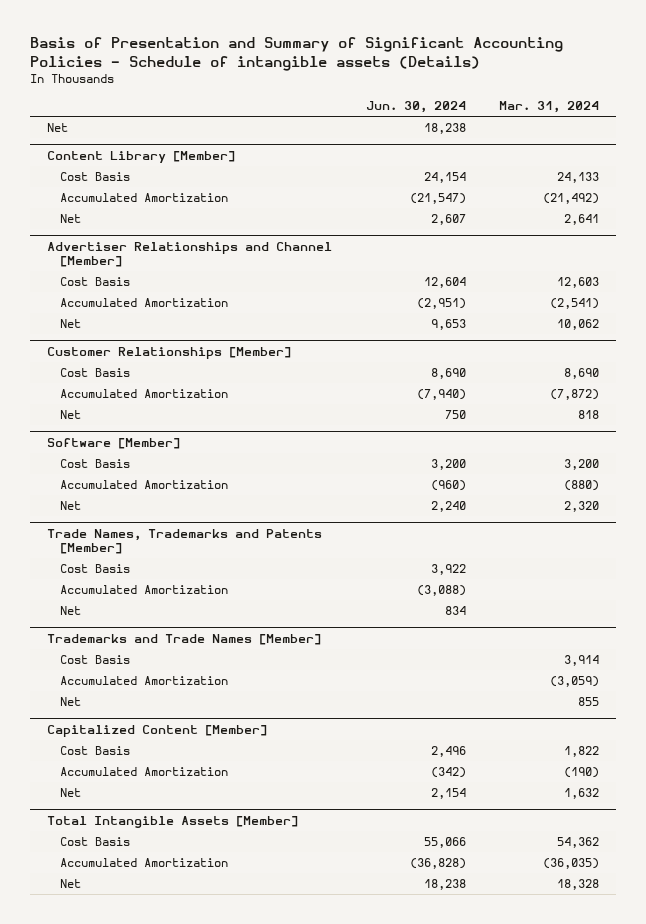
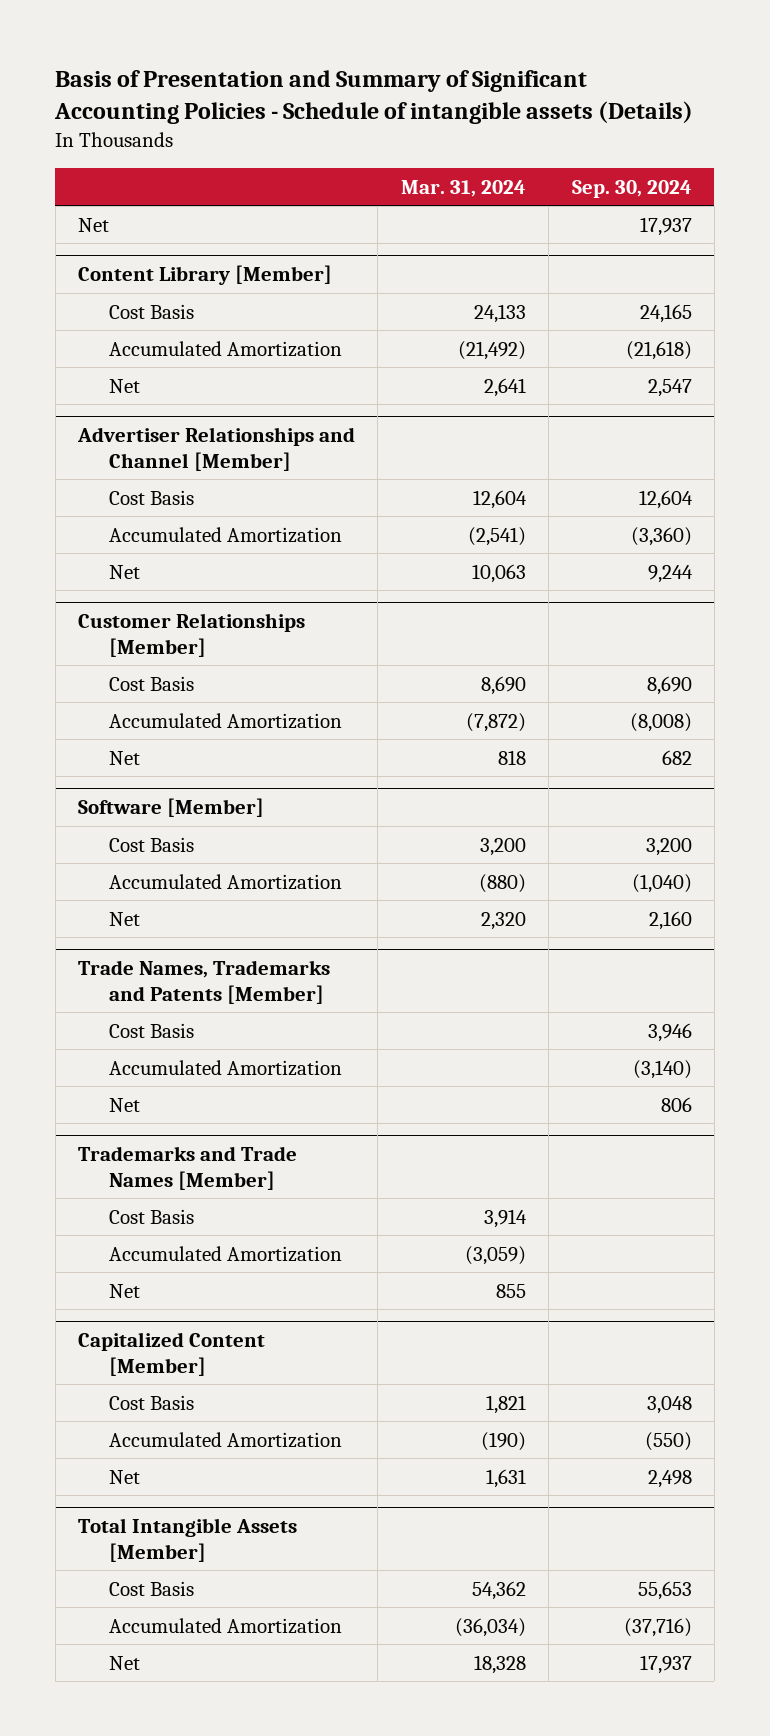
- | Jun. 30, 2024 | Mar. 31, 2024
+ | Mar. 31, 2024 | Sep. 30, 2024
@ Advertiser Relationships and Channel [Member]
- Cost Basis | 12,604 | 12,603
+ Cost Basis | 12,604 | 12,604
- Net | 9,653 | 10,062
+ Net | 10,063 | 9,244
@ Capitalized Content [Member]
- Cost Basis | 2,496 | 1,822
+ Cost Basis | 1,821 | 3,048
- Net | 2,154 | 1,632
+ Net | 1,631 | 2,498
@ Total Intangible Assets [Member]
- Accumulated Amortization | (36,828) | (36,035)
+ Accumulated Amortization | (36,034) | (37,716)

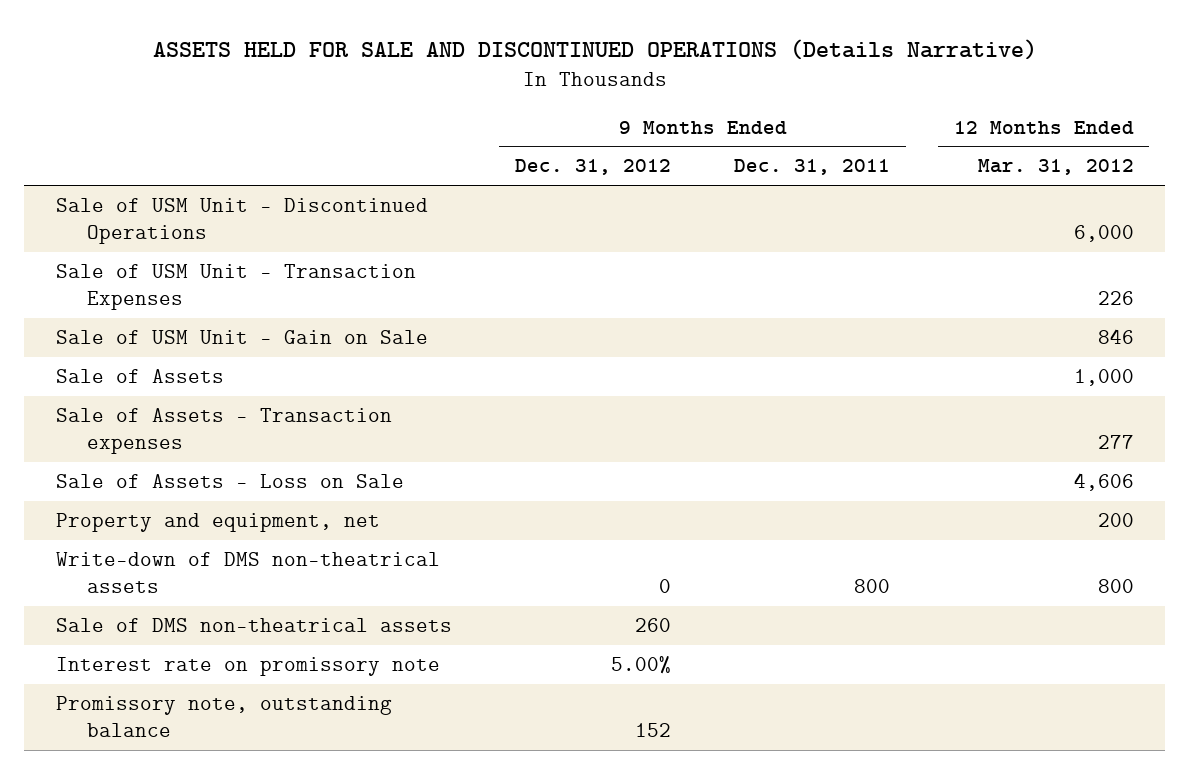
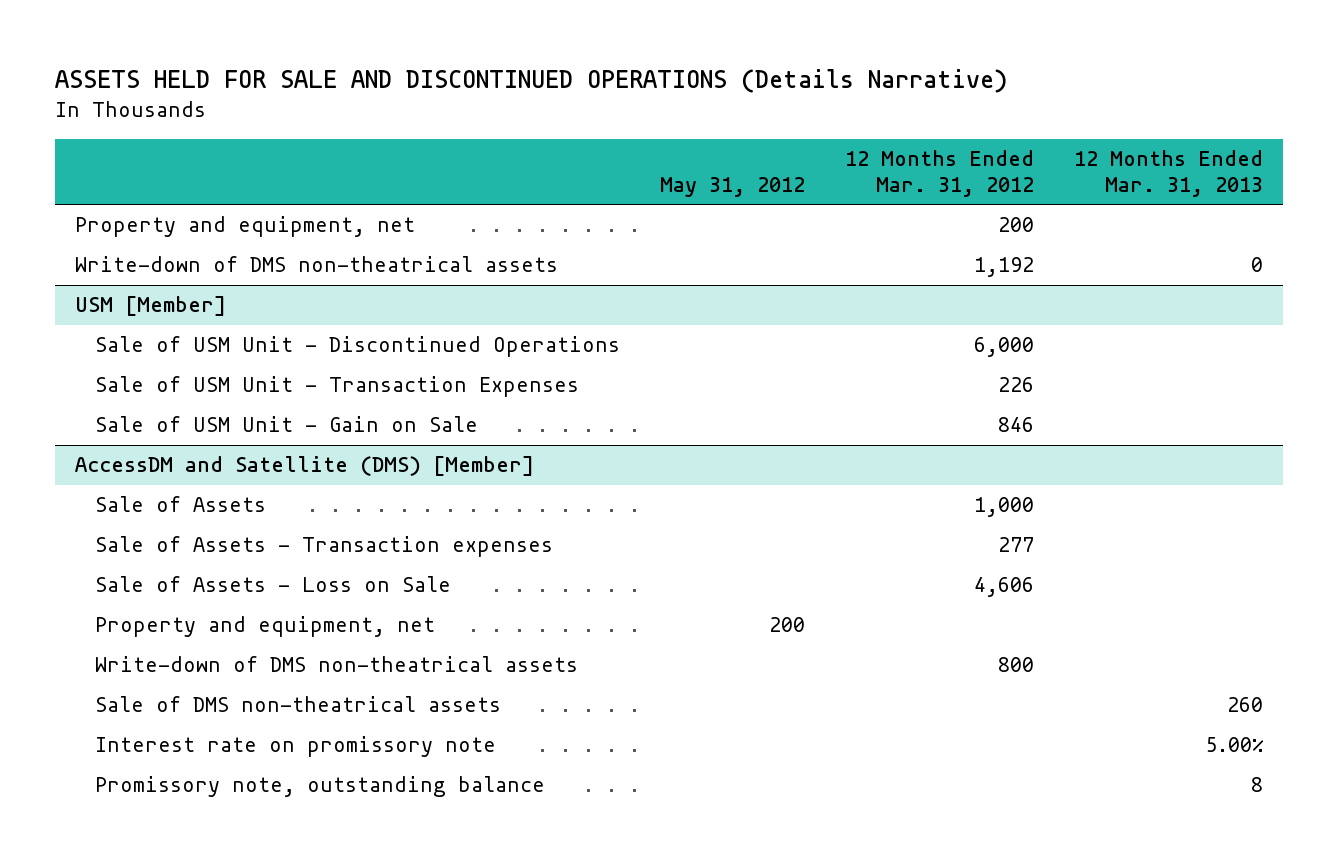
- | 9 Months Ended Dec. 31, 2012 | 9 Months Ended Dec. 31, 2011 | 12 Months Ended Mar. 31, 2012
+ | May 31, 2012 | 12 Months Ended Mar. 31, 2012 | 12 Months Ended Mar. 31, 2013
moved up: Property and equipment, net | | 200 |
+ Write-down of DMS non-theatrical assets | | 1,192 | 0
+ USM [Member]
+ AccessDM and Satellite (DMS) [Member]
+ Property and equipment, net | 200 | |

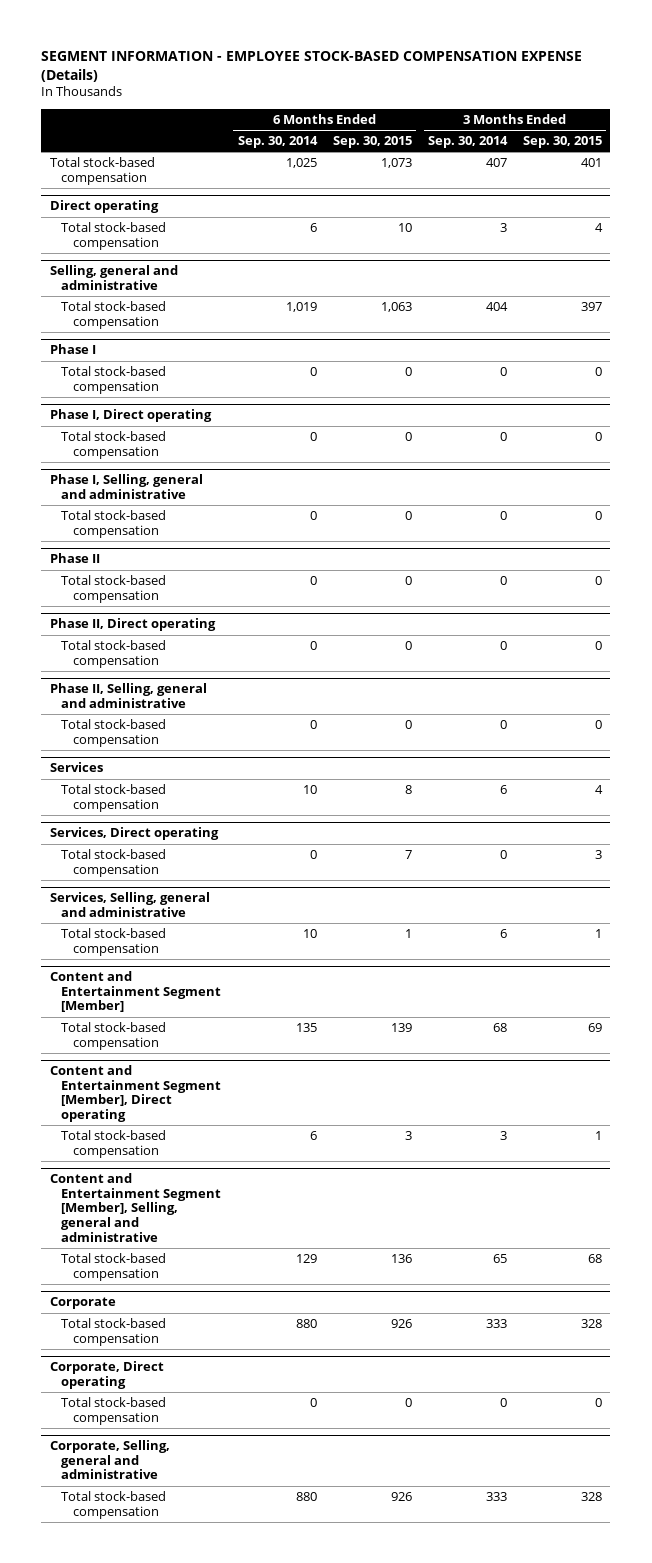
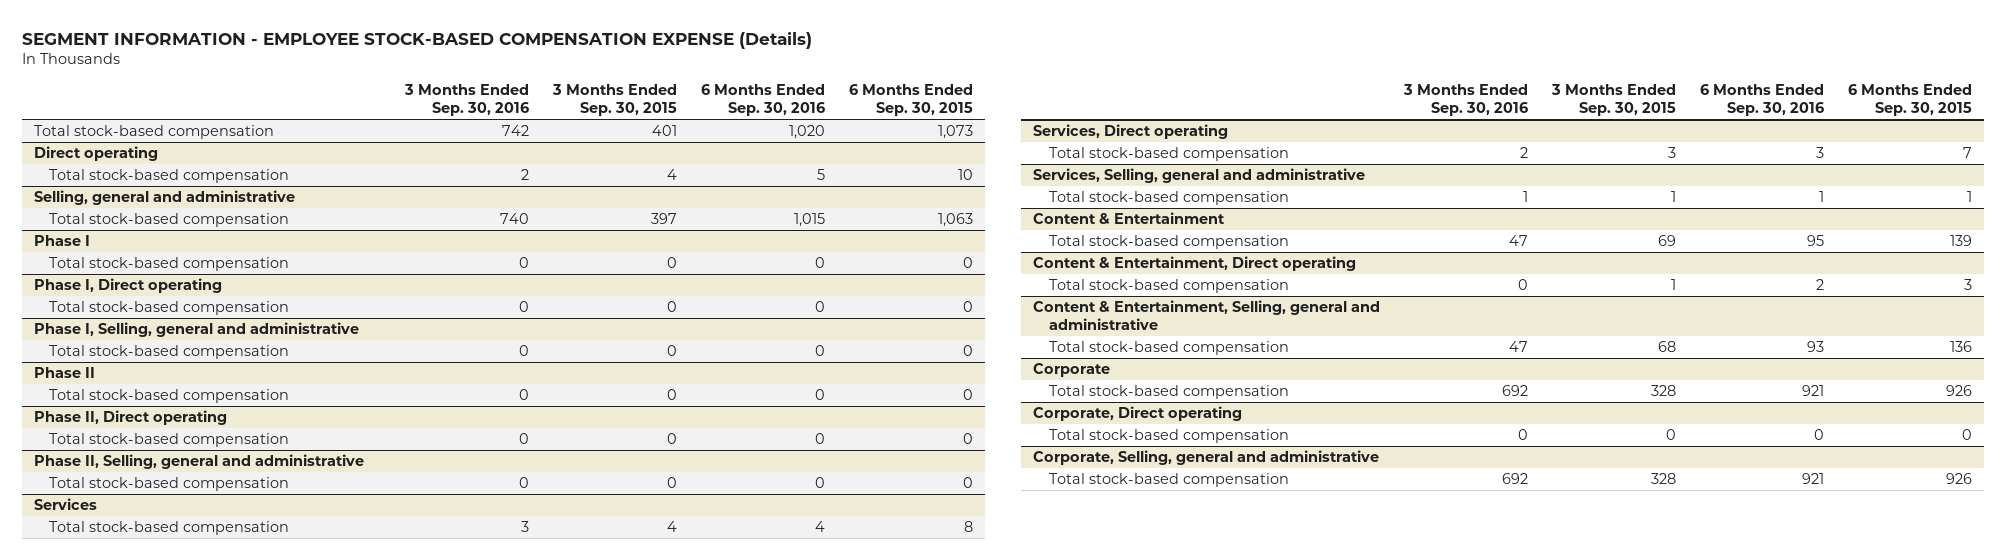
- | 6 Months Ended Sep. 30, 2014 | 6 Months Ended Sep. 30, 2015 | 3 Months Ended Sep. 30, 2014 | 3 Months Ended Sep. 30, 2015
+ | 3 Months Ended Sep. 30, 2016 | 3 Months Ended Sep. 30, 2015 | 6 Months Ended Sep. 30, 2016 | 6 Months Ended Sep. 30, 2015
- Content and Entertainment Segment [Member]
+ Content & Entertainment
- Content and Entertainment Segment [Member], Direct operating
+ Content & Entertainment, Direct operating
- Content and Entertainment Segment [Member], Selling, general and administrative
+ Content & Entertainment, Selling, general and administrative

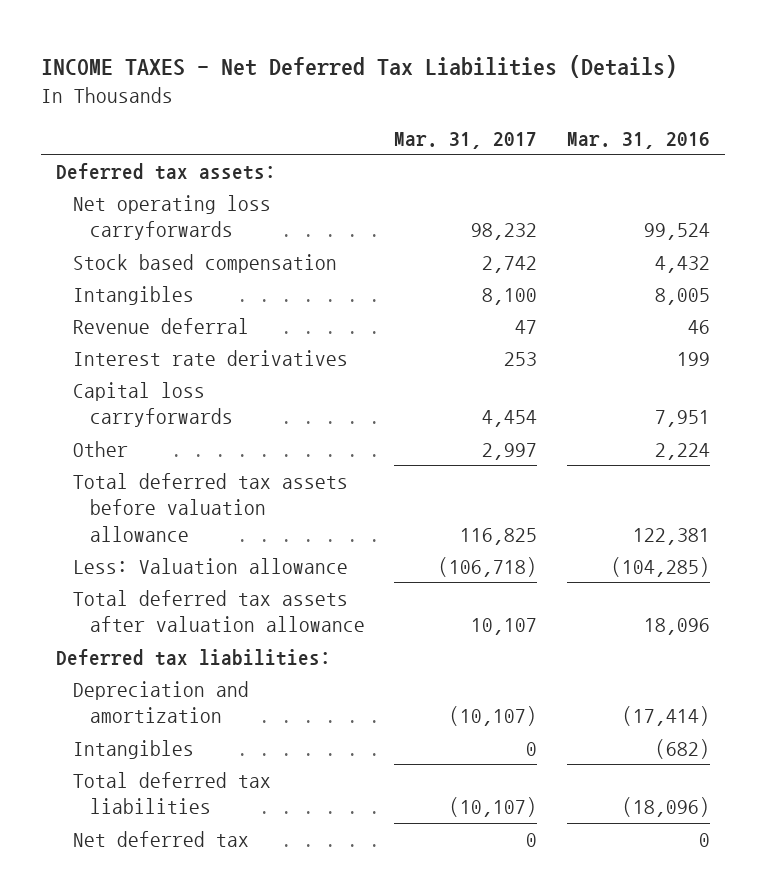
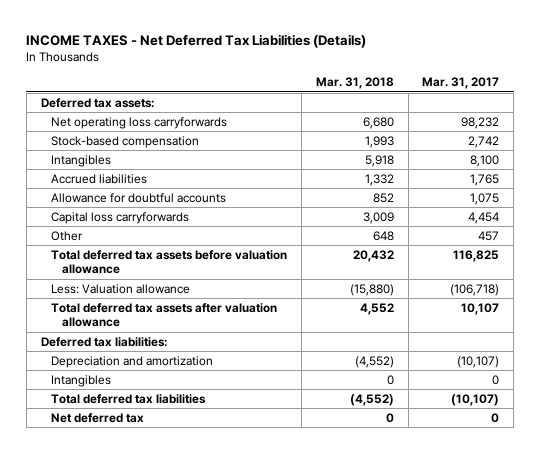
- | Mar. 31, 2017 | Mar. 31, 2016
+ | Mar. 31, 2018 | Mar. 31, 2017
- Stock based compensation | 2,742 | 4,432
+ Stock-based compensation | 1,993 | 2,742
- Revenue deferral | 47 | 46
- Interest rate derivatives | 253 | 199
+ Accrued liabilities | 1,332 | 1,765
+ Allowance for doubtful accounts | 852 | 1,075
- Other | 2,997 | 2,224
+ Other | 648 | 457

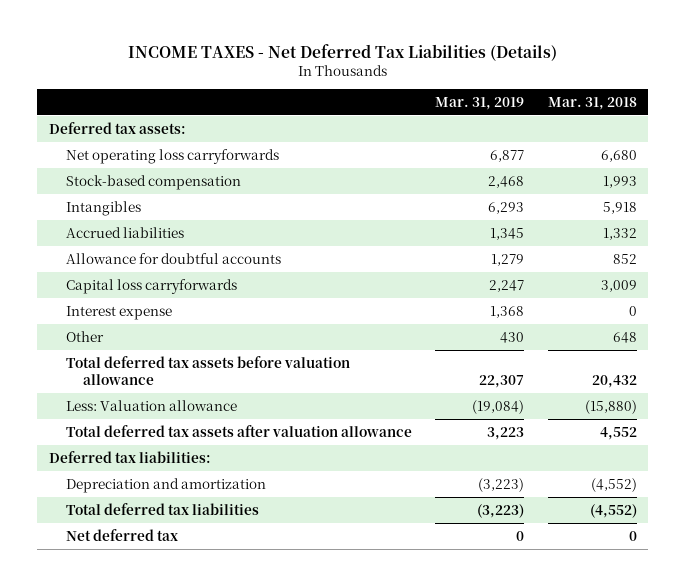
- | Mar. 31, 2018 | Mar. 31, 2017
+ | Mar. 31, 2019 | Mar. 31, 2018
+ Interest expense | 1,368 | 0
- Intangibles | 0 | 0

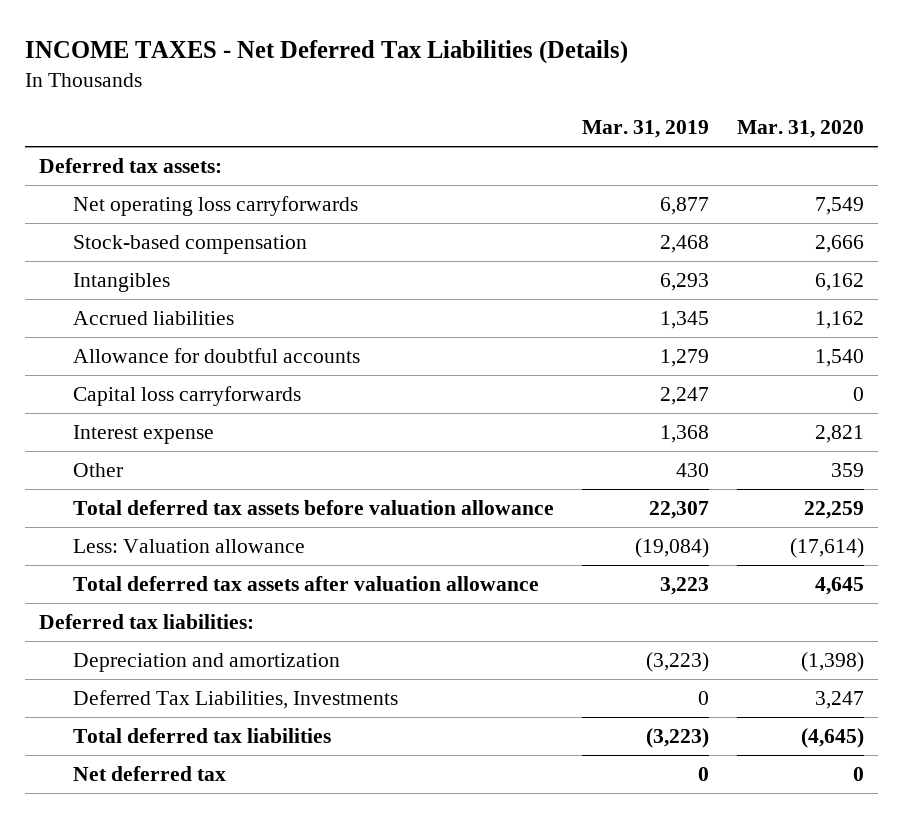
- | Mar. 31, 2019 | Mar. 31, 2018
+ | Mar. 31, 2019 | Mar. 31, 2020
+ Deferred Tax Liabilities, Investments | 0 | 3,247

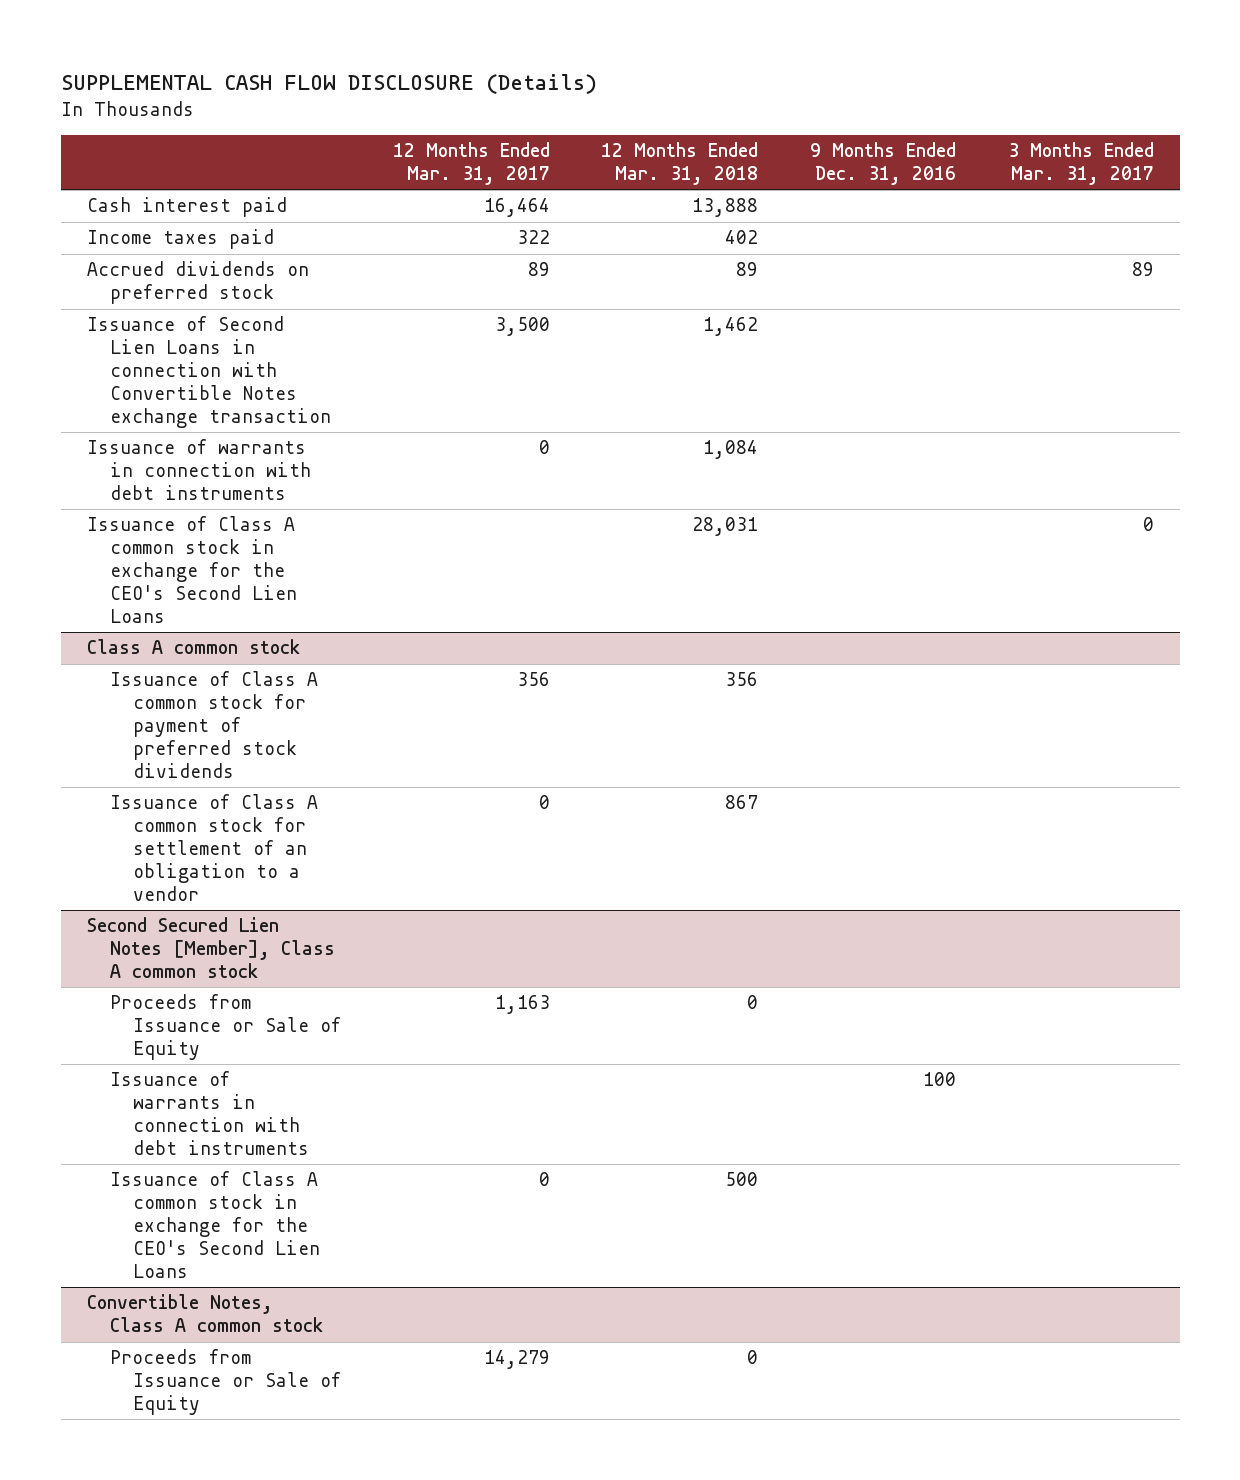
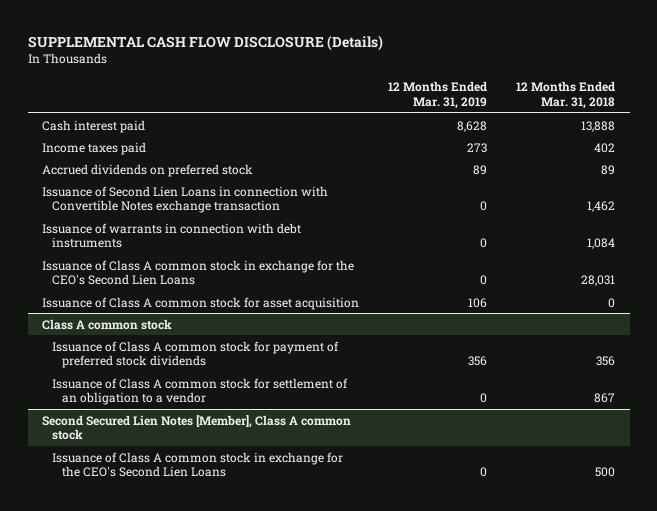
- | 12 Months Ended Mar. 31, 2017 | 12 Months Ended Mar. 31, 2018 | 9 Months Ended Dec. 31, 2016 | 3 Months Ended Mar. 31, 2017
+ | 12 Months Ended Mar. 31, 2019 | 12 Months Ended Mar. 31, 2018
+ Issuance of Class A common stock for asset acquisition | 106 | 0
@ Second Secured Lien Notes [Member], Class A common stock
- Proceeds from Issuance or Sale of Equity | 1,163 | 0 | |
- Issuance of warrants in connection with debt instruments | | | 100 |
- Convertible Notes, Class A common stock
- Proceeds from Issuance or Sale of Equity | 14,279 | 0 | |

